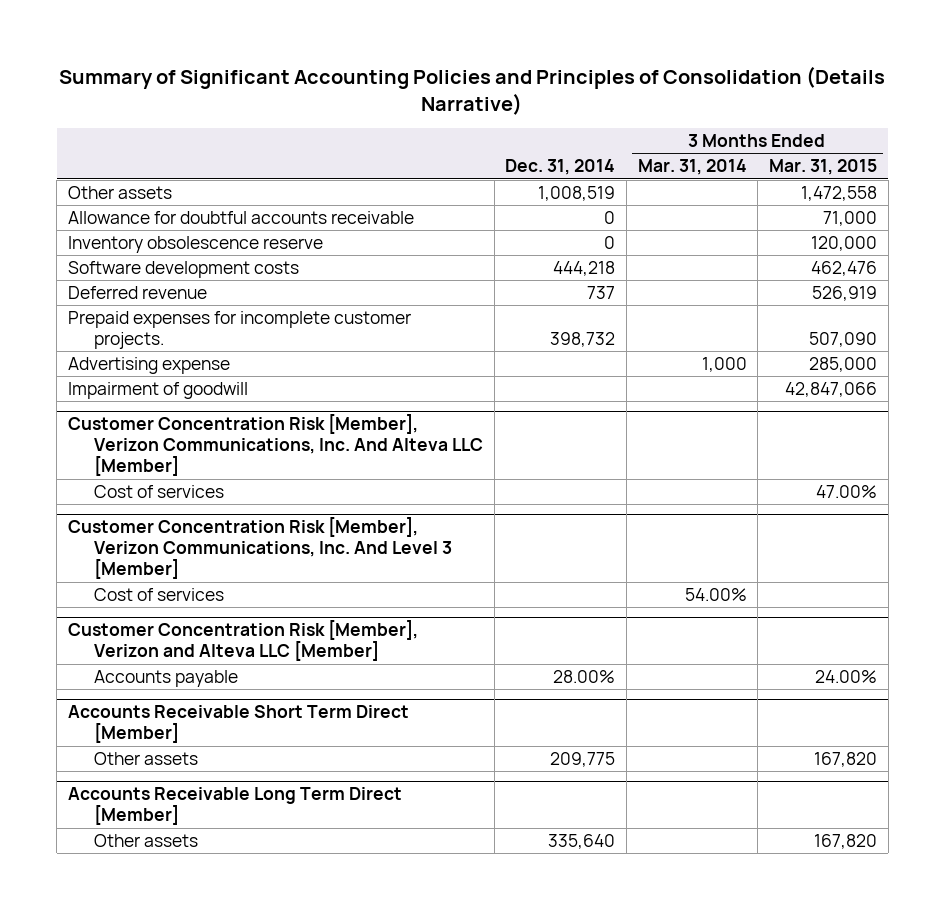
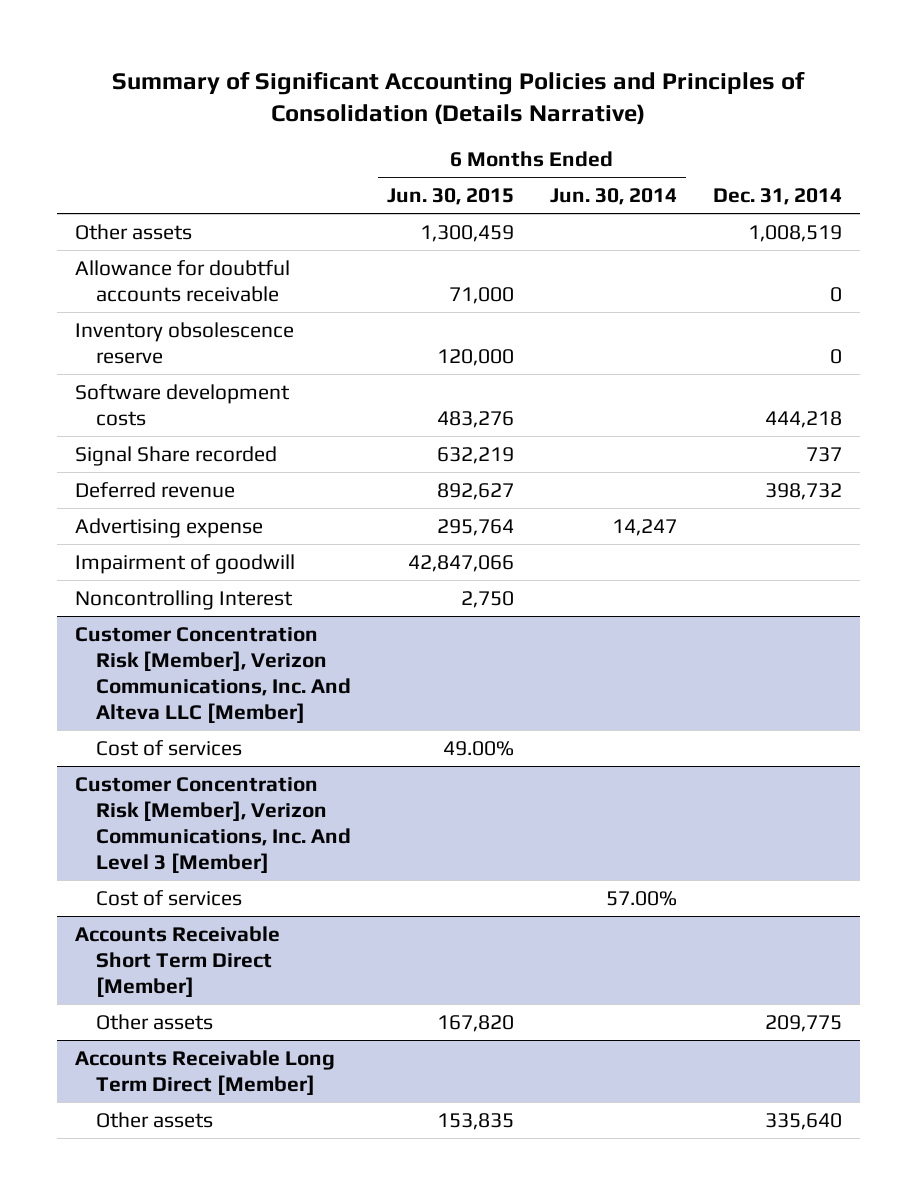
- | Dec. 31, 2014 | 3 Months Ended Mar. 31, 2014 | 3 Months Ended Mar. 31, 2015
+ | 6 Months Ended Jun. 30, 2015 | 6 Months Ended Jun. 30, 2014 | Dec. 31, 2014
- Deferred revenue | 737 | | 526,919
- Prepaid expenses for incomplete customer projects. | 398,732 | | 507,090
+ Signal Share recorded | 632,219 | | 737
+ Deferred revenue | 892,627 | | 398,732
+ Noncontrolling Interest | 2,750 | |
- Customer Concentration Risk [Member], Verizon and Alteva LLC [Member]
- Accounts payable | 28.00% | | 24.00%

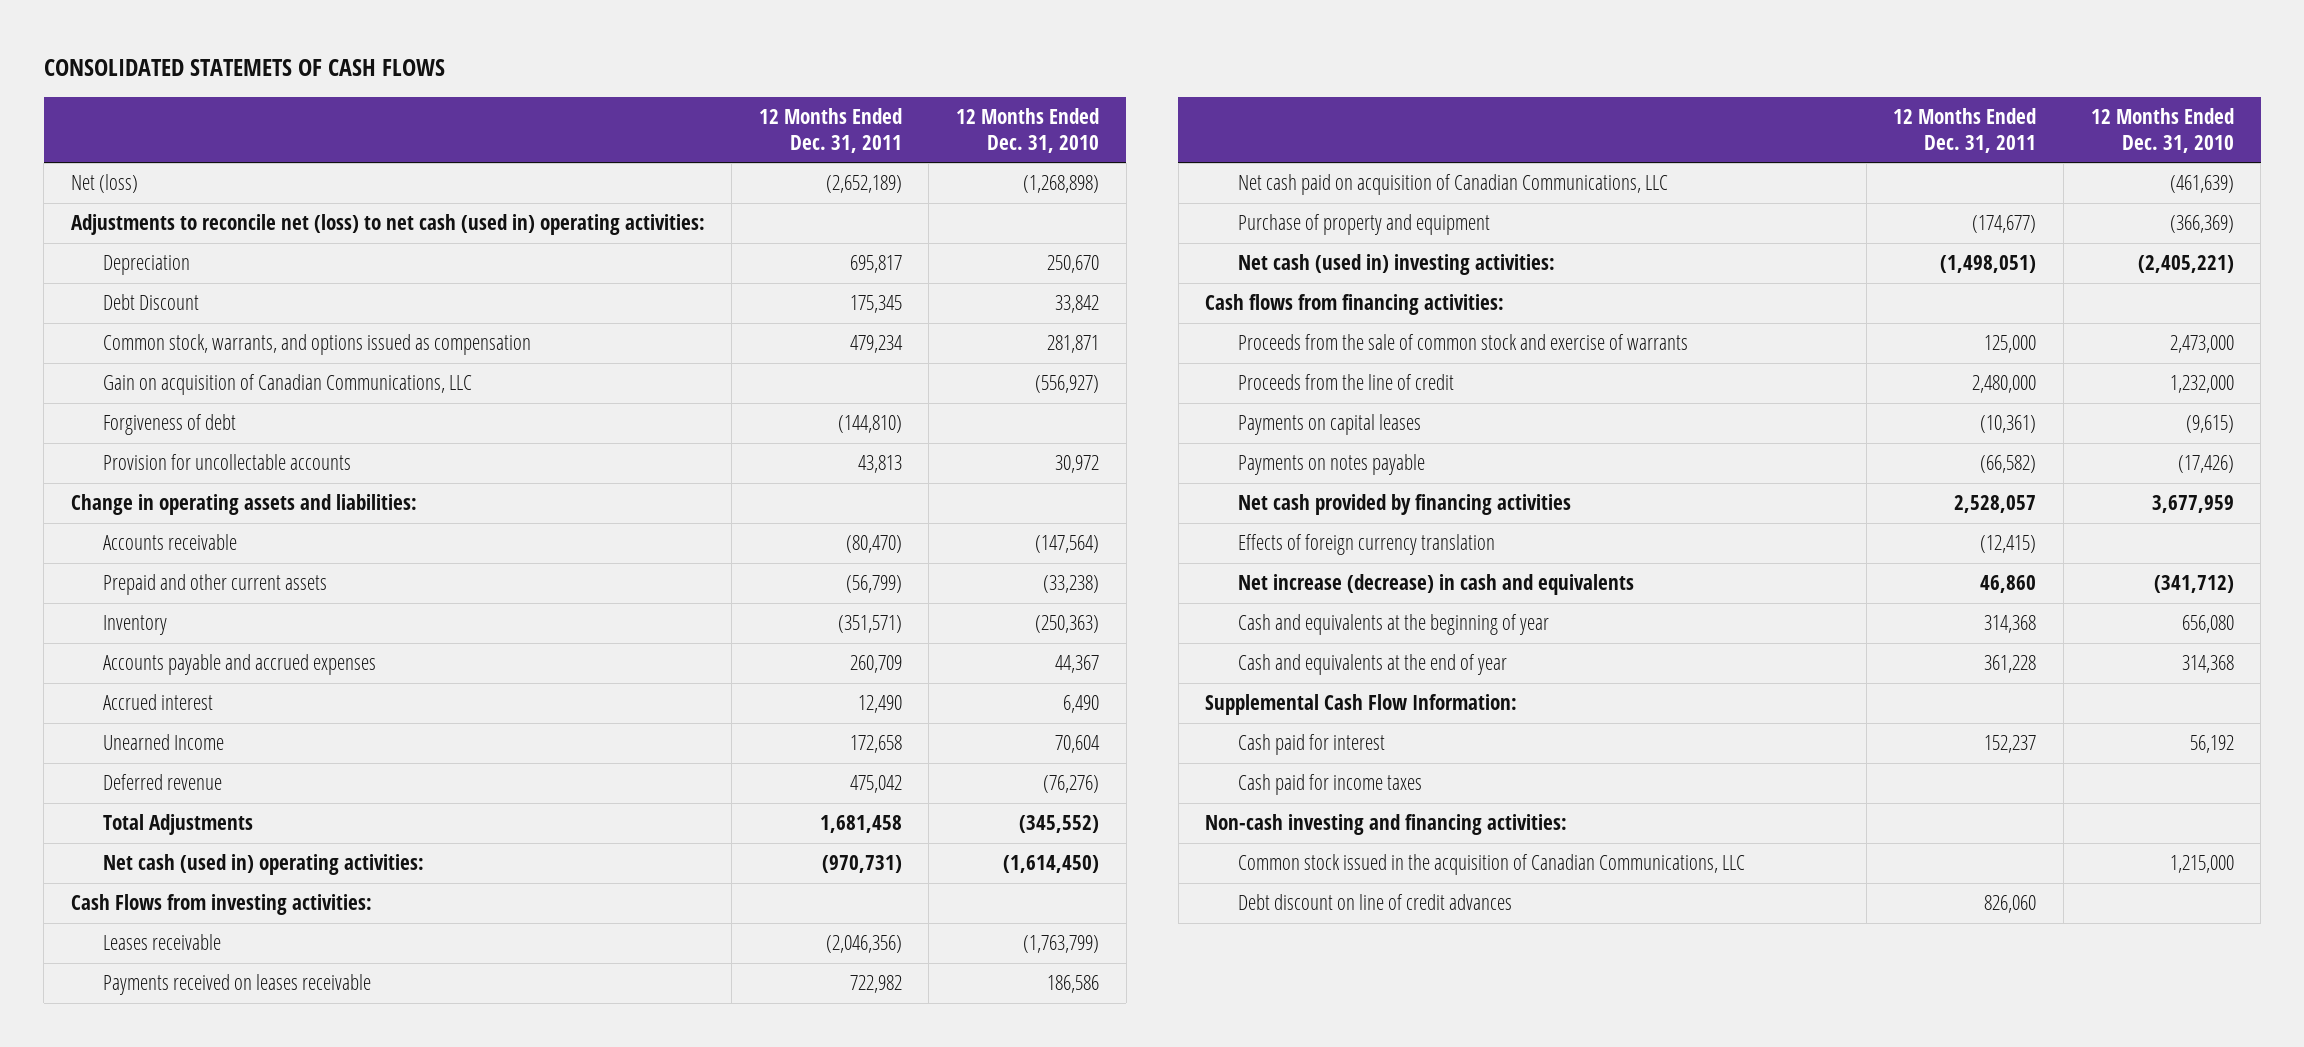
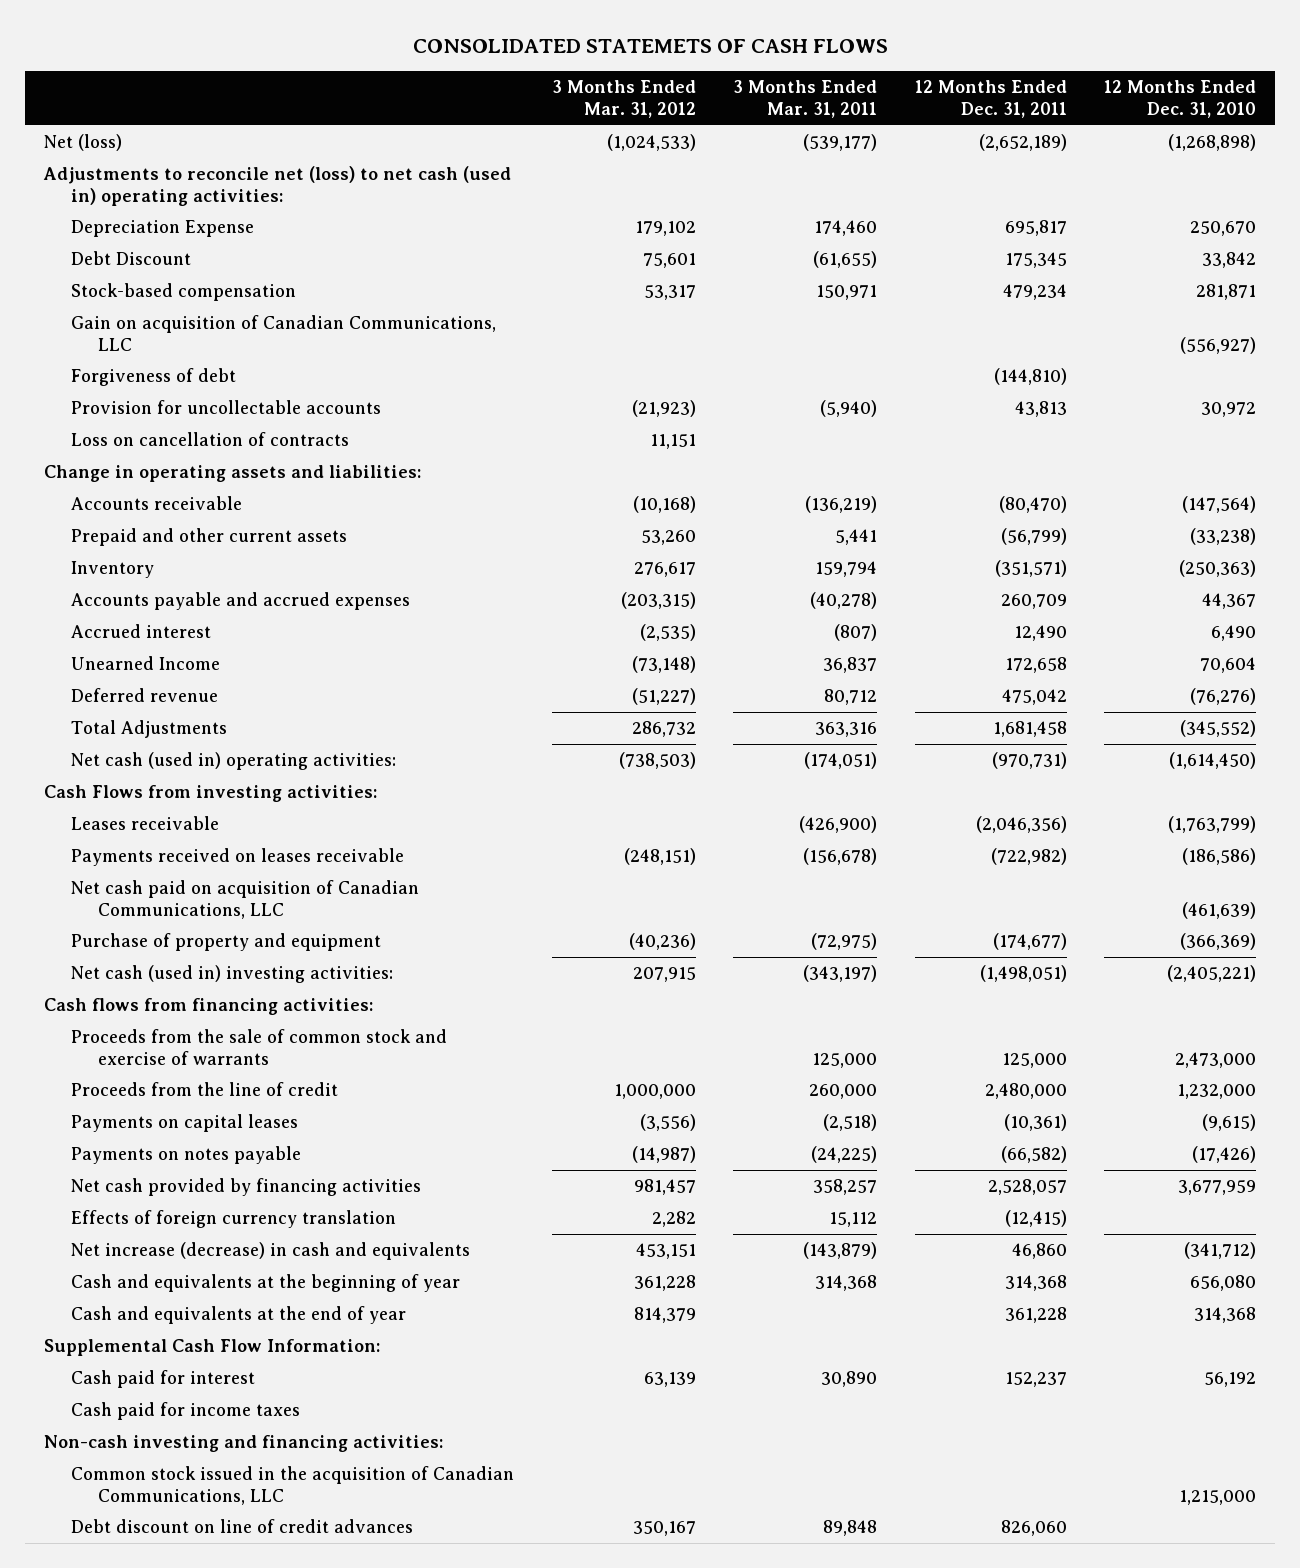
- | 12 Months Ended Dec. 31, 2011 | 12 Months Ended Dec. 31, 2010
+ | 3 Months Ended Mar. 31, 2012 | 3 Months Ended Mar. 31, 2011 | 12 Months Ended Dec. 31, 2011 | 12 Months Ended Dec. 31, 2010
- Depreciation | 695,817 | 250,670
+ Depreciation Expense | 179,102 | 174,460 | 695,817 | 250,670
- Common stock, warrants, and options issued as compensation | 479,234 | 281,871
+ Stock-based compensation | 53,317 | 150,971 | 479,234 | 281,871
+ Loss on cancellation of contracts | 11,151 | | |
- Payments received on leases receivable | 722,982 | 186,586
+ Payments received on leases receivable | (248,151) | (156,678) | (722,982) | (186,586)

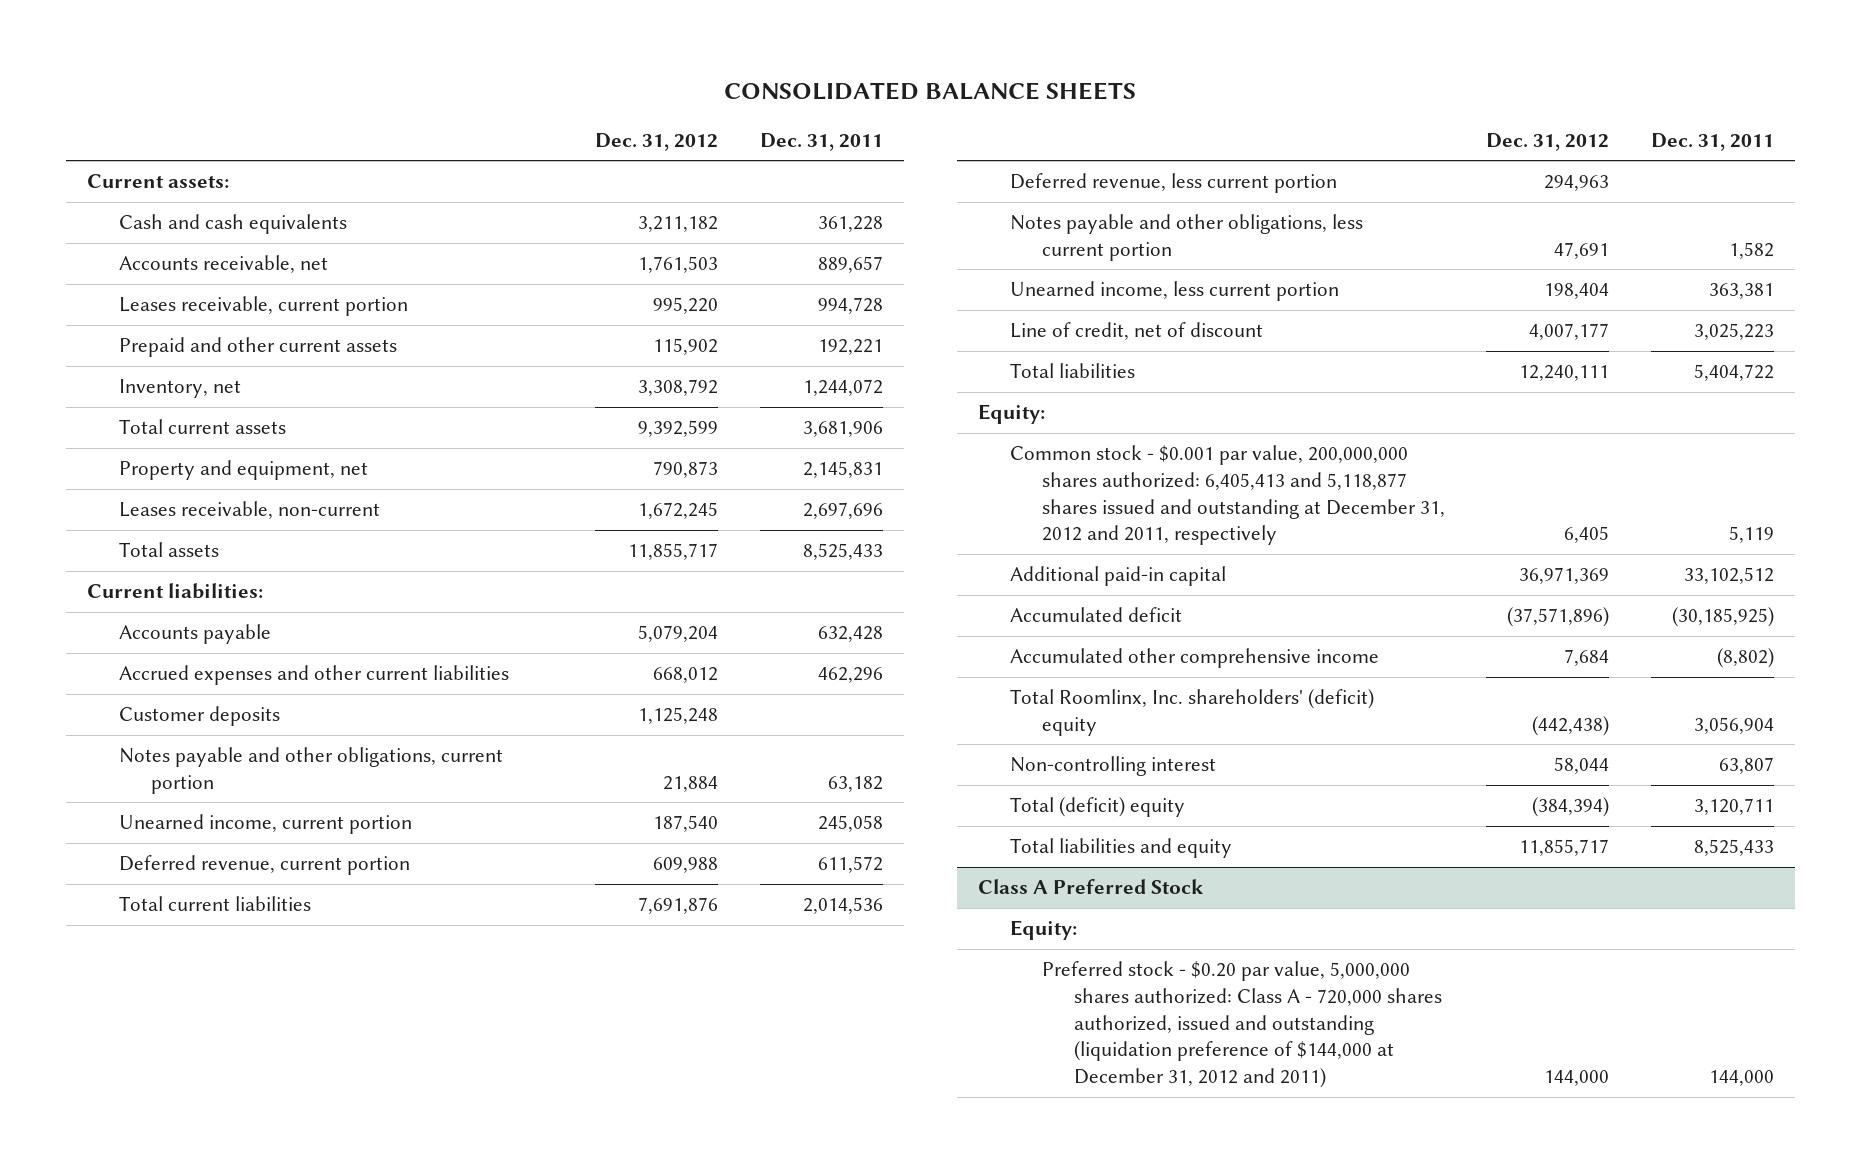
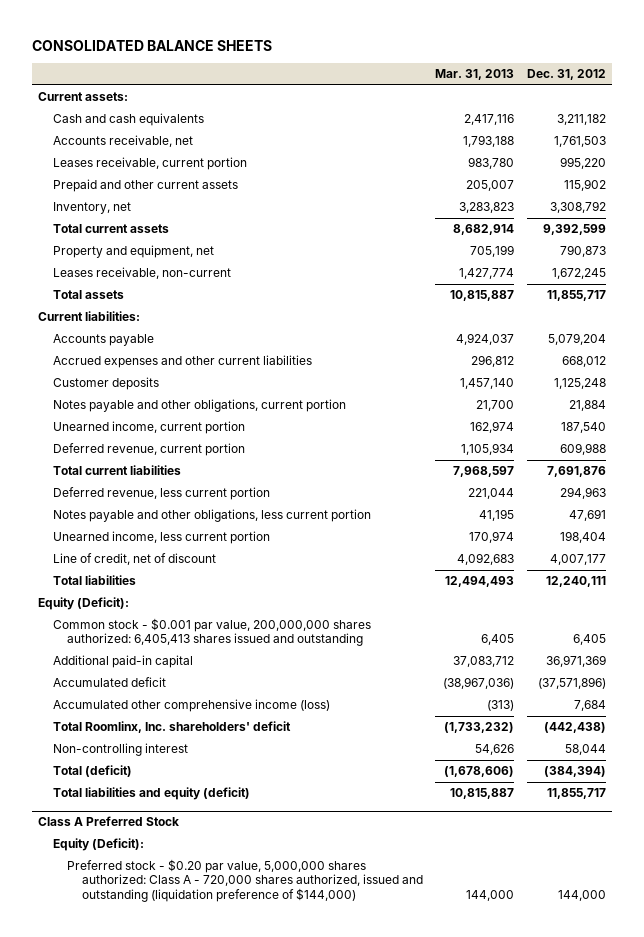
- | Dec. 31, 2012 | Dec. 31, 2011
+ | Mar. 31, 2013 | Dec. 31, 2012
- Equity:
- Common stock - $0.001 par value, 200,000,000 shares authorized: 6,405,413 and 5,118,877 shares issued and outstanding at December 31, 2012 and 2011, respectively | 6,405 | 5,119
+ Equity (Deficit):
+ Common stock - $0.001 par value, 200,000,000 shares authorized: 6,405,413 shares issued and outstanding | 6,405 | 6,405
- Accumulated other comprehensive income | 7,684 | (8,802)
- Total Roomlinx, Inc. shareholders' (deficit) equity | (442,438) | 3,056,904
+ Accumulated other comprehensive income (loss) | (313) | 7,684
+ Total Roomlinx, Inc. shareholders' deficit | (1,733,232) | (442,438)
- Total (deficit) equity | (384,394) | 3,120,711
- Total liabilities and equity | 11,855,717 | 8,525,433
+ Total (deficit) | (1,678,606) | (384,394)
+ Total liabilities and equity (deficit) | 10,815,887 | 11,855,717
@ Class A Preferred Stock
- Equity:
- Preferred stock - $0.20 par value, 5,000,000 shares authorized: Class A - 720,000 shares authorized, issued and outstanding (liquidation preference of $144,000 at December 31, 2012 and 2011) | 144,000 | 144,000
+ Equity (Deficit):
+ Preferred stock - $0.20 par value, 5,000,000 shares authorized: Class A - 720,000 shares authorized, issued and outstanding (liquidation preference of $144,000) | 144,000 | 144,000

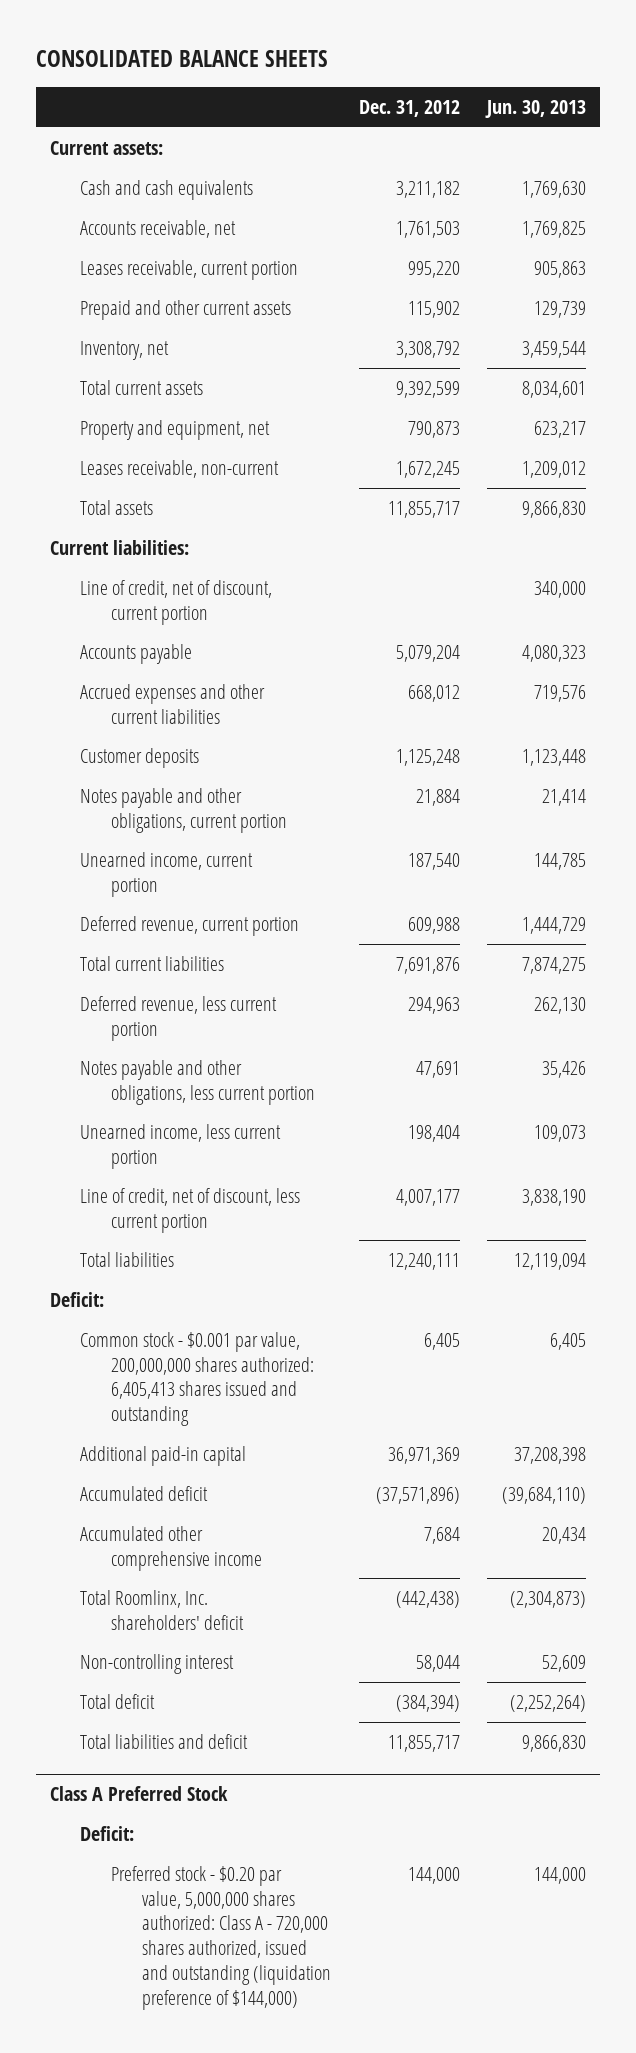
- | Mar. 31, 2013 | Dec. 31, 2012
+ | Dec. 31, 2012 | Jun. 30, 2013
+ Line of credit, net of discount, current portion | | 340,000
- Line of credit, net of discount | 4,092,683 | 4,007,177
+ Line of credit, net of discount, less current portion | 4,007,177 | 3,838,190
- Equity (Deficit):
+ Deficit:
- Accumulated other comprehensive income (loss) | (313) | 7,684
+ Accumulated other comprehensive income | 7,684 | 20,434
- Total (deficit) | (1,678,606) | (384,394)
- Total liabilities and equity (deficit) | 10,815,887 | 11,855,717
+ Total deficit | (384,394) | (2,252,264)
+ Total liabilities and deficit | 11,855,717 | 9,866,830
@ Class A Preferred Stock
- Equity (Deficit):
+ Deficit:

